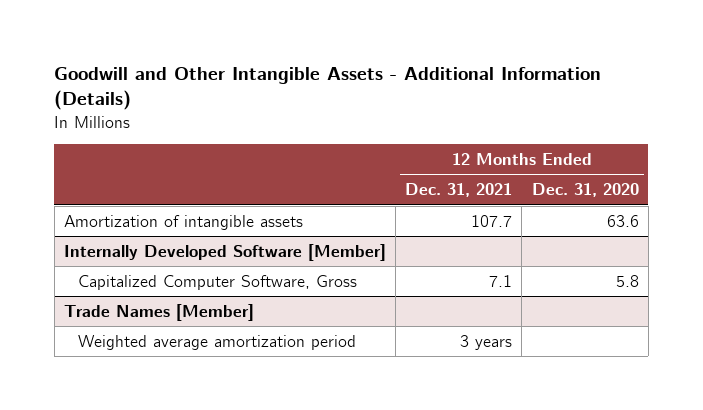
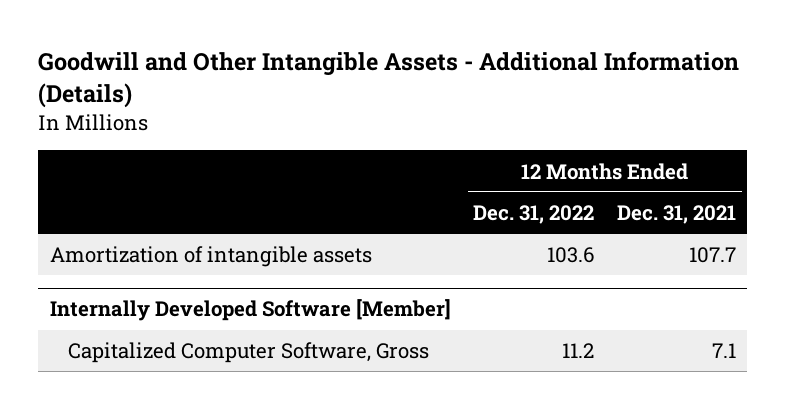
- | 12 Months Ended Dec. 31, 2021 | 12 Months Ended Dec. 31, 2020
+ | 12 Months Ended Dec. 31, 2022 | 12 Months Ended Dec. 31, 2021
- Trade Names [Member]
- Weighted average amortization period | 3 years |

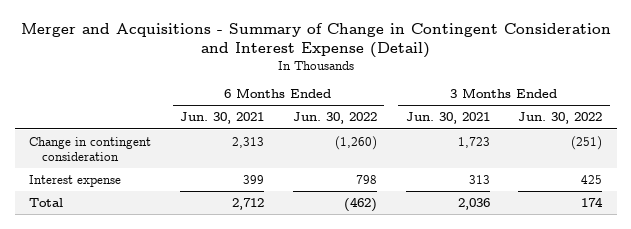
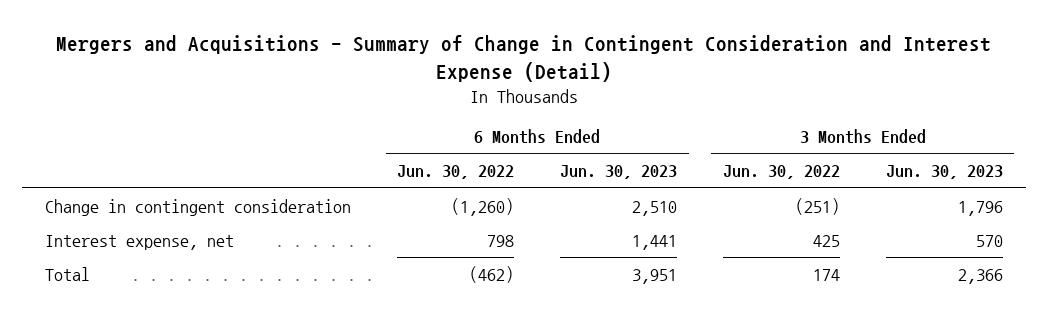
- Merger and Acquisitions - Summary of Change in Contingent Consideration and Interest Expense (Detail)
+ Mergers and Acquisitions - Summary of Change in Contingent Consideration and Interest Expense (Detail)
- | 6 Months Ended Jun. 30, 2021 | 6 Months Ended Jun. 30, 2022 | 3 Months Ended Jun. 30, 2021 | 3 Months Ended Jun. 30, 2022
+ | 6 Months Ended Jun. 30, 2022 | 6 Months Ended Jun. 30, 2023 | 3 Months Ended Jun. 30, 2022 | 3 Months Ended Jun. 30, 2023
- Interest expense | 399 | 798 | 313 | 425
+ Interest expense, net | 798 | 1,441 | 425 | 570

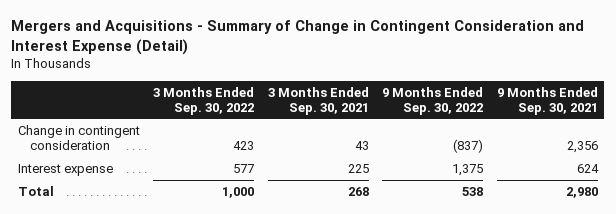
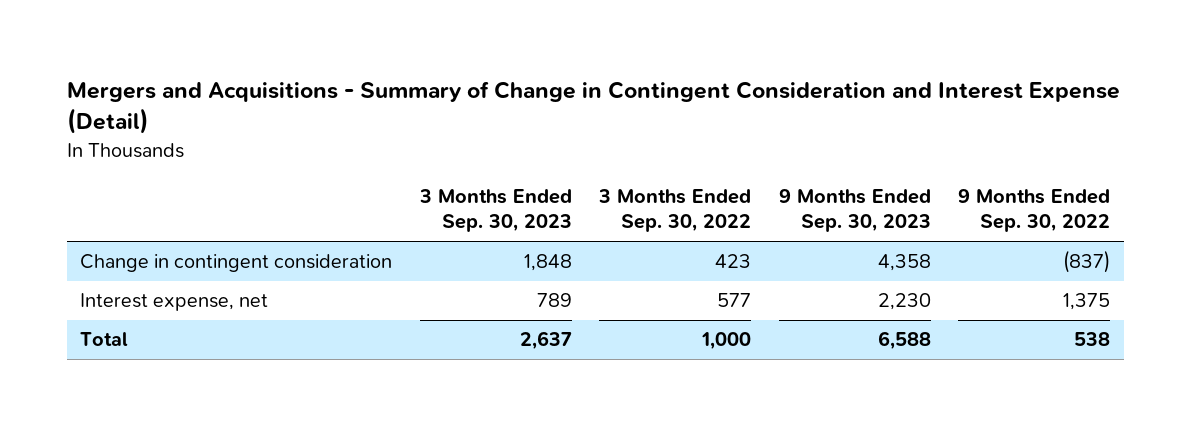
- | 3 Months Ended Sep. 30, 2022 | 3 Months Ended Sep. 30, 2021 | 9 Months Ended Sep. 30, 2022 | 9 Months Ended Sep. 30, 2021
+ | 3 Months Ended Sep. 30, 2023 | 3 Months Ended Sep. 30, 2022 | 9 Months Ended Sep. 30, 2023 | 9 Months Ended Sep. 30, 2022
- Interest expense | 577 | 225 | 1,375 | 624
+ Interest expense, net | 789 | 577 | 2,230 | 1,375

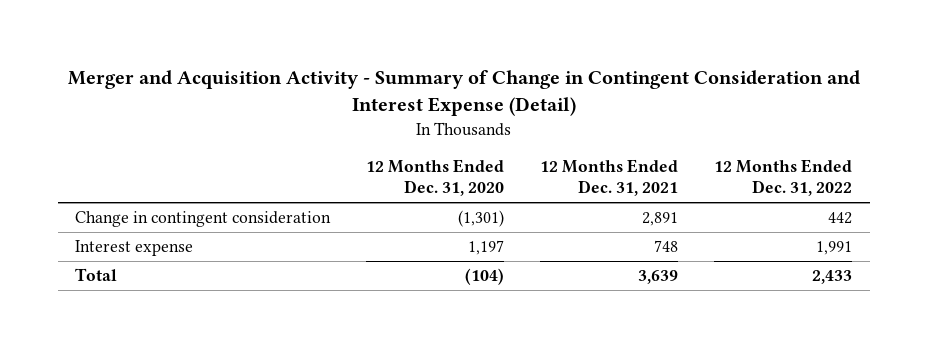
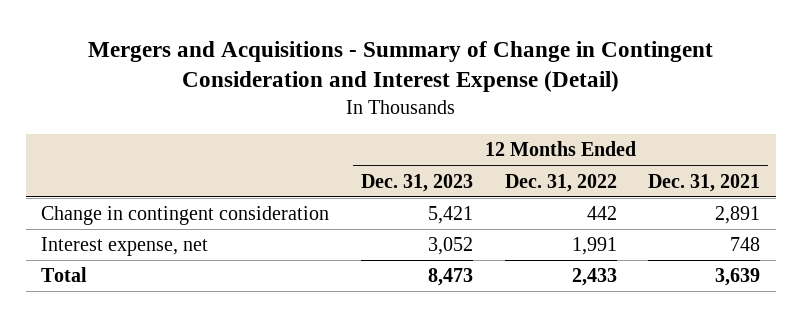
- Merger and Acquisition Activity - Summary of Change in Contingent Consideration and Interest Expense (Detail)
+ Mergers and Acquisitions - Summary of Change in Contingent Consideration and Interest Expense (Detail)
- | 12 Months Ended Dec. 31, 2020 | 12 Months Ended Dec. 31, 2021 | 12 Months Ended Dec. 31, 2022
+ | 12 Months Ended Dec. 31, 2023 | 12 Months Ended Dec. 31, 2022 | 12 Months Ended Dec. 31, 2021
- Interest expense | 1,197 | 748 | 1,991
+ Interest expense, net | 3,052 | 1,991 | 748

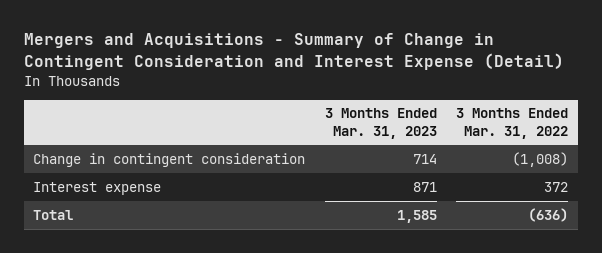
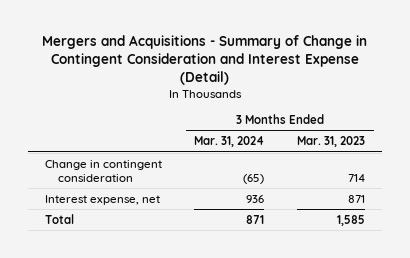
- | 3 Months Ended Mar. 31, 2023 | 3 Months Ended Mar. 31, 2022
+ | 3 Months Ended Mar. 31, 2024 | 3 Months Ended Mar. 31, 2023
- Interest expense | 871 | 372
+ Interest expense, net | 936 | 871

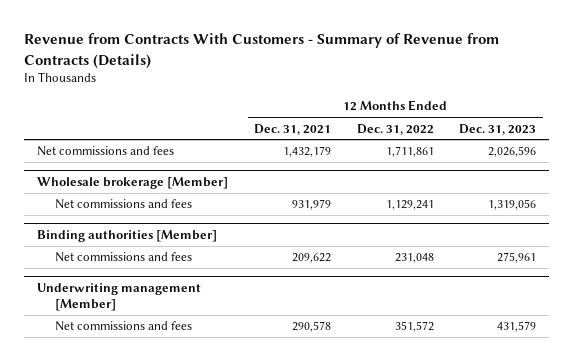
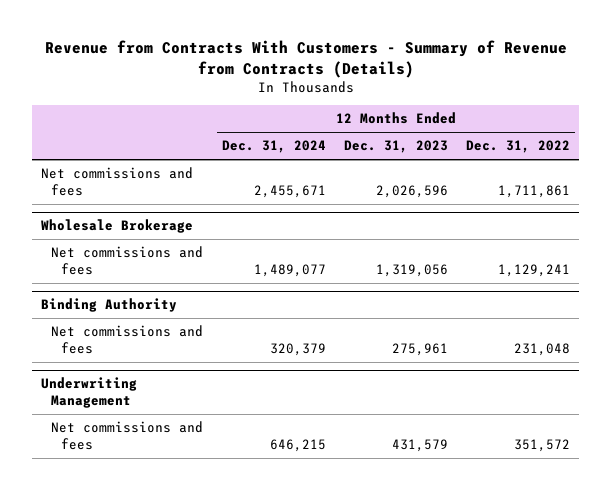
- | 12 Months Ended Dec. 31, 2021 | 12 Months Ended Dec. 31, 2022 | 12 Months Ended Dec. 31, 2023
+ | 12 Months Ended Dec. 31, 2024 | 12 Months Ended Dec. 31, 2023 | 12 Months Ended Dec. 31, 2022
- Wholesale brokerage [Member]
+ Wholesale Brokerage
- Binding authorities [Member]
+ Binding Authority
- Underwriting management [Member]
+ Underwriting Management

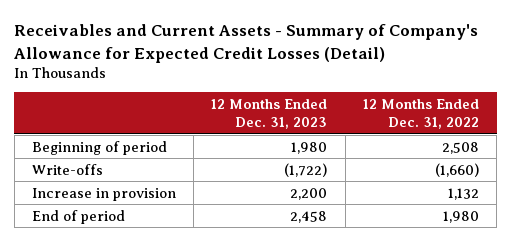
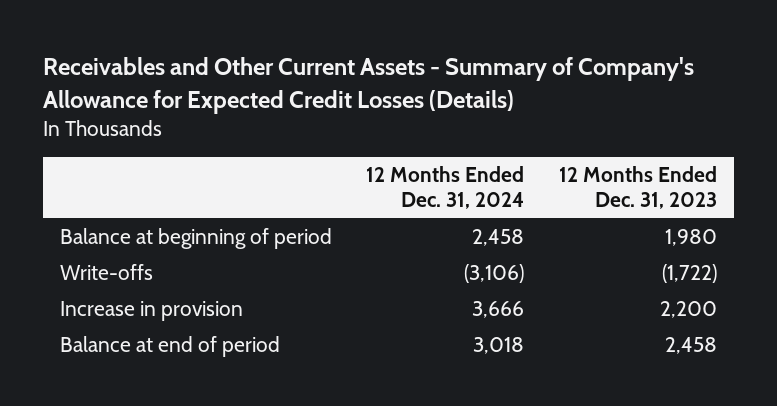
- Receivables and Current Assets - Summary of Company's Allowance for Expected Credit Losses (Detail)
+ Receivables and Other Current Assets - Summary of Company's Allowance for Expected Credit Losses (Details)
- | 12 Months Ended Dec. 31, 2023 | 12 Months Ended Dec. 31, 2022
+ | 12 Months Ended Dec. 31, 2024 | 12 Months Ended Dec. 31, 2023
- Beginning of period | 1,980 | 2,508
+ Balance at beginning of period | 2,458 | 1,980
- End of period | 2,458 | 1,980
+ Balance at end of period | 3,018 | 2,458

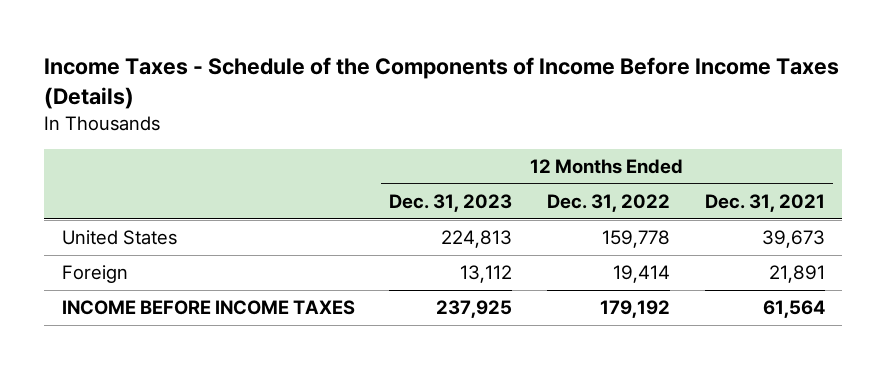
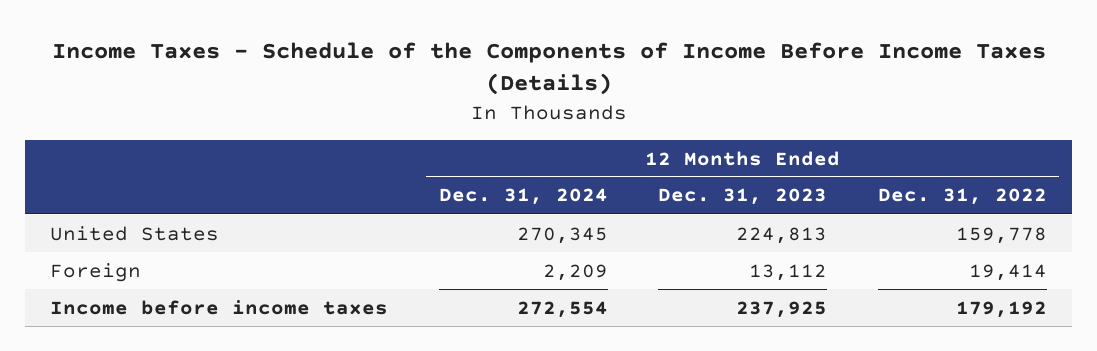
- | 12 Months Ended Dec. 31, 2023 | 12 Months Ended Dec. 31, 2022 | 12 Months Ended Dec. 31, 2021
+ | 12 Months Ended Dec. 31, 2024 | 12 Months Ended Dec. 31, 2023 | 12 Months Ended Dec. 31, 2022
- INCOME BEFORE INCOME TAXES | 237,925 | 179,192 | 61,564
+ Income before income taxes | 272,554 | 237,925 | 179,192

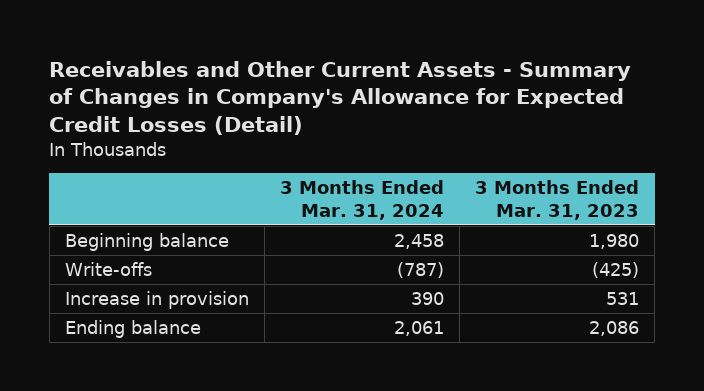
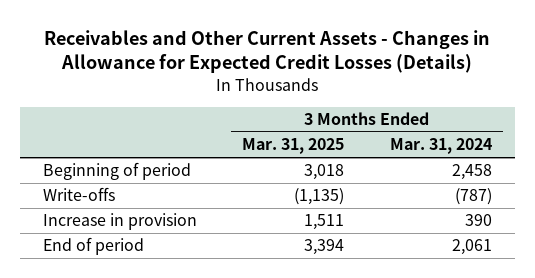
- Receivables and Other Current Assets - Summary of Changes in Company's Allowance for Expected Credit Losses (Detail)
+ Receivables and Other Current Assets - Changes in Allowance for Expected Credit Losses (Details)
- | 3 Months Ended Mar. 31, 2024 | 3 Months Ended Mar. 31, 2023
+ | 3 Months Ended Mar. 31, 2025 | 3 Months Ended Mar. 31, 2024
- Beginning balance | 2,458 | 1,980
+ Beginning of period | 3,018 | 2,458
- Ending balance | 2,061 | 2,086
+ End of period | 3,394 | 2,061

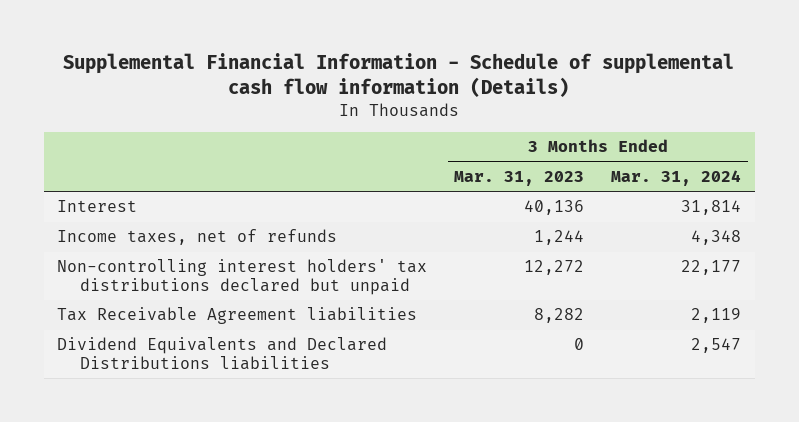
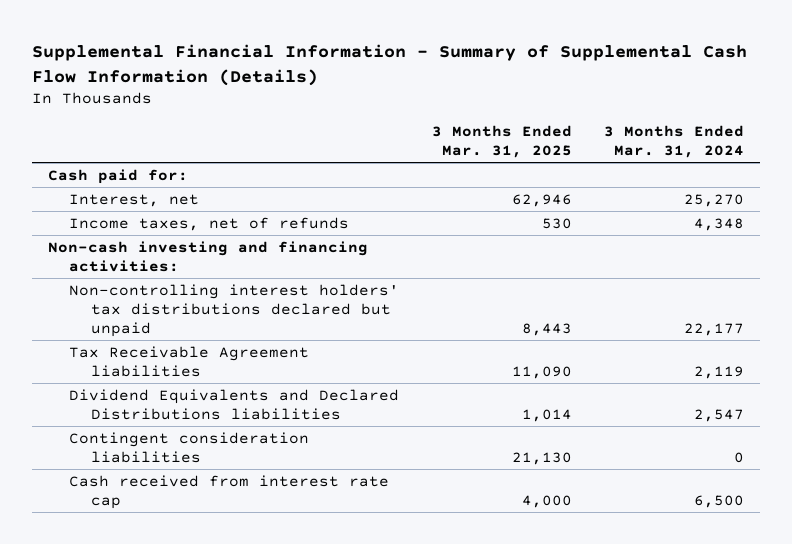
- Supplemental Financial Information - Schedule of supplemental cash flow information (Details)
+ Supplemental Financial Information - Summary of Supplemental Cash Flow Information (Details)
- | 3 Months Ended Mar. 31, 2023 | 3 Months Ended Mar. 31, 2024
+ | 3 Months Ended Mar. 31, 2025 | 3 Months Ended Mar. 31, 2024
- Interest | 40,136 | 31,814
+ Cash paid for:
+ Interest, net | 62,946 | 25,270
+ Non-cash investing and financing activities:
+ Contingent consideration liabilities | 21,130 | 0
+ Cash received from interest rate cap | 4,000 | 6,500

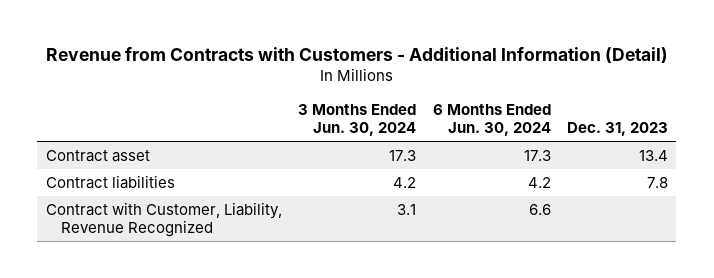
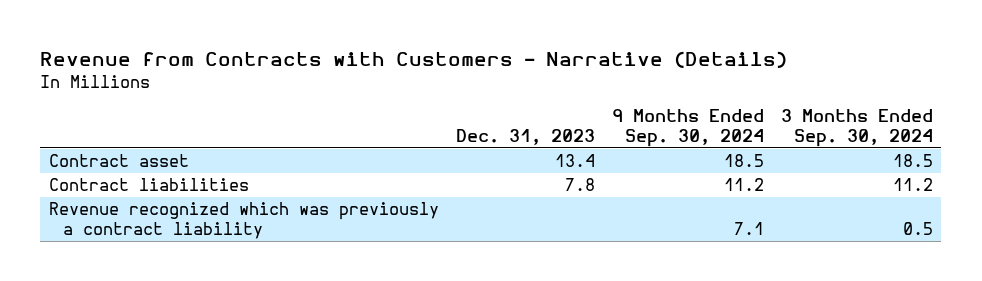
- Revenue from Contracts with Customers - Additional Information (Detail)
+ Revenue from Contracts with Customers - Narrative (Details)
- | 3 Months Ended Jun. 30, 2024 | 6 Months Ended Jun. 30, 2024 | Dec. 31, 2023
+ | Dec. 31, 2023 | 9 Months Ended Sep. 30, 2024 | 3 Months Ended Sep. 30, 2024
- Contract with Customer, Liability, Revenue Recognized | 3.1 | 6.6 |
+ Revenue recognized which was previously a contract liability | | 7.1 | 0.5

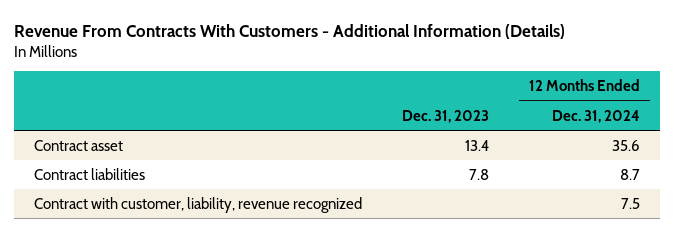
- Revenue from Contracts with Customers - Narrative (Details)
+ Revenue From Contracts With Customers - Additional Information (Details)
- | Dec. 31, 2023 | 9 Months Ended Sep. 30, 2024 | 3 Months Ended Sep. 30, 2024
+ | Dec. 31, 2023 | 12 Months Ended Dec. 31, 2024
- Revenue recognized which was previously a contract liability | | 7.1 | 0.5
+ Contract with customer, liability, revenue recognized | | 7.5

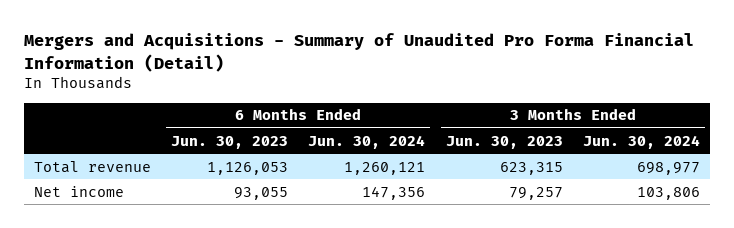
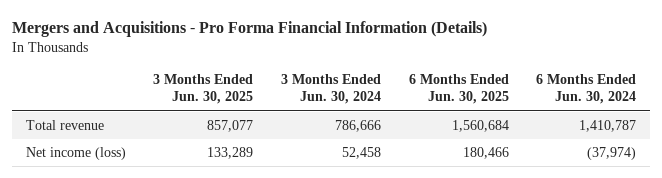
- Mergers and Acquisitions - Summary of Unaudited Pro Forma Financial Information (Detail)
+ Mergers and Acquisitions - Pro Forma Financial Information (Details)
- | 6 Months Ended Jun. 30, 2023 | 6 Months Ended Jun. 30, 2024 | 3 Months Ended Jun. 30, 2023 | 3 Months Ended Jun. 30, 2024
+ | 3 Months Ended Jun. 30, 2025 | 3 Months Ended Jun. 30, 2024 | 6 Months Ended Jun. 30, 2025 | 6 Months Ended Jun. 30, 2024
- Total revenue | 1,126,053 | 1,260,121 | 623,315 | 698,977
- Net income | 93,055 | 147,356 | 79,257 | 103,806
+ Total revenue | 857,077 | 786,666 | 1,560,684 | 1,410,787
+ Net income (loss) | 133,289 | 52,458 | 180,466 | (37,974)

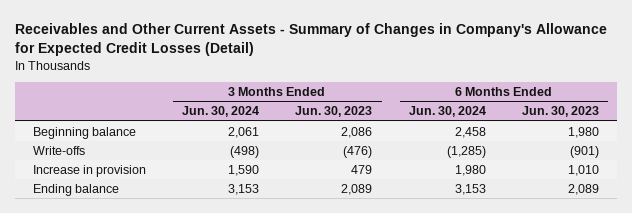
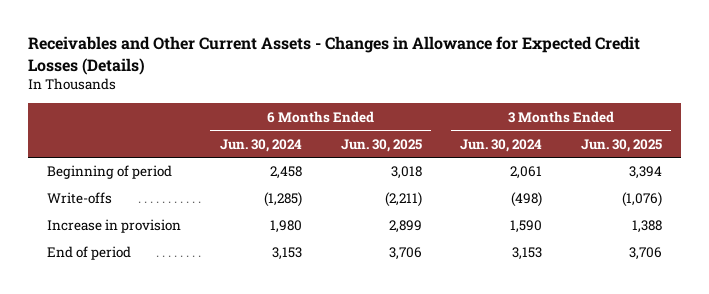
- Receivables and Other Current Assets - Summary of Changes in Company's Allowance for Expected Credit Losses (Detail)
+ Receivables and Other Current Assets - Changes in Allowance for Expected Credit Losses (Details)
- | 3 Months Ended Jun. 30, 2024 | 3 Months Ended Jun. 30, 2023 | 6 Months Ended Jun. 30, 2024 | 6 Months Ended Jun. 30, 2023
+ | 6 Months Ended Jun. 30, 2024 | 6 Months Ended Jun. 30, 2025 | 3 Months Ended Jun. 30, 2024 | 3 Months Ended Jun. 30, 2025
- Beginning balance | 2,061 | 2,086 | 2,458 | 1,980
+ Beginning of period | 2,458 | 3,018 | 2,061 | 3,394
- Ending balance | 3,153 | 2,089 | 3,153 | 2,089
+ End of period | 3,153 | 3,706 | 3,153 | 3,706

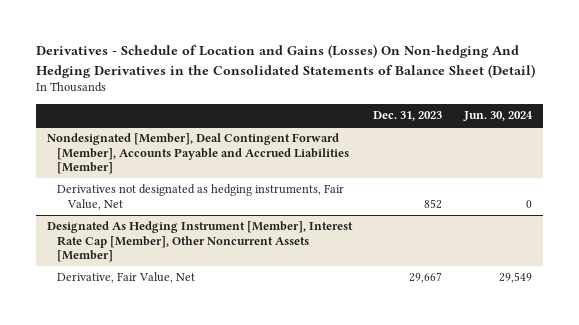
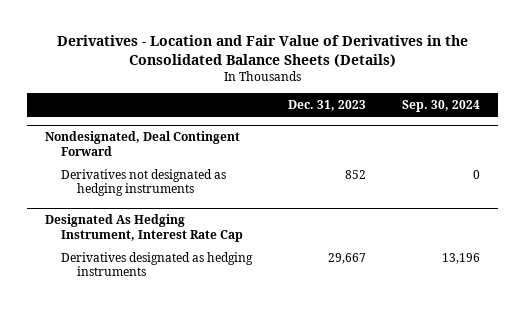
- Derivatives - Schedule of Location and Gains (Losses) On Non-hedging And Hedging Derivatives in the Consolidated Statements of Balance Sheet (Detail)
+ Derivatives - Location and Fair Value of Derivatives in the Consolidated Balance Sheets (Details)
- | Dec. 31, 2023 | Jun. 30, 2024
+ | Dec. 31, 2023 | Sep. 30, 2024
- Nondesignated [Member], Deal Contingent Forward [Member], Accounts Payable and Accrued Liabilities [Member]
- Derivatives not designated as hedging instruments, Fair Value, Net | 852 | 0
- Designated As Hedging Instrument [Member], Interest Rate Cap [Member], Other Noncurrent Assets [Member]
- Derivative, Fair Value, Net | 29,667 | 29,549
+ Nondesignated, Deal Contingent Forward
+ Derivatives not designated as hedging instruments | 852 | 0
+ Designated As Hedging Instrument, Interest Rate Cap
+ Derivatives designated as hedging instruments | 29,667 | 13,196

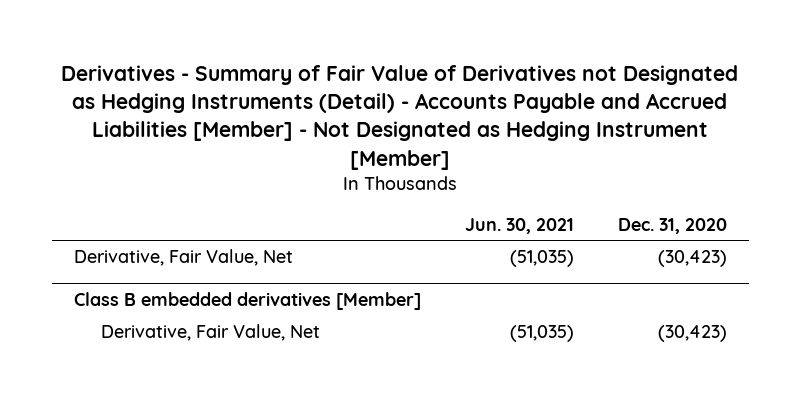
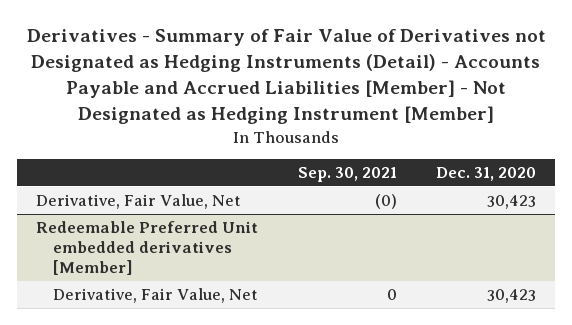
- | Jun. 30, 2021 | Dec. 31, 2020
+ | Sep. 30, 2021 | Dec. 31, 2020
- Derivative, Fair Value, Net | (51,035) | (30,423)
- Class B embedded derivatives [Member]
- Derivative, Fair Value, Net | (51,035) | (30,423)
+ Derivative, Fair Value, Net | (0) | 30,423
+ Redeemable Preferred Unit embedded derivatives [Member]
+ Derivative, Fair Value, Net | 0 | 30,423

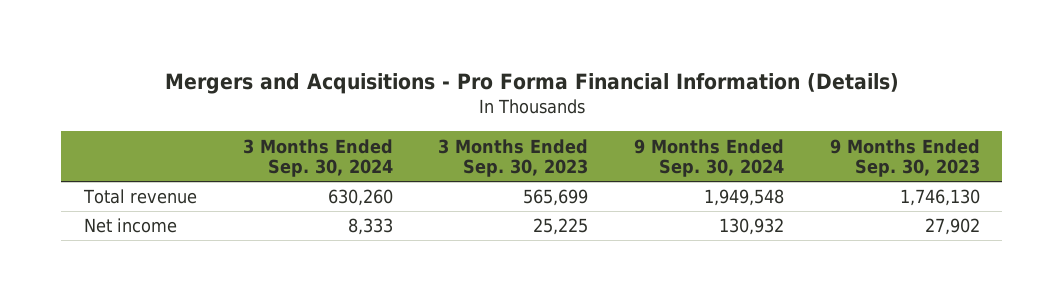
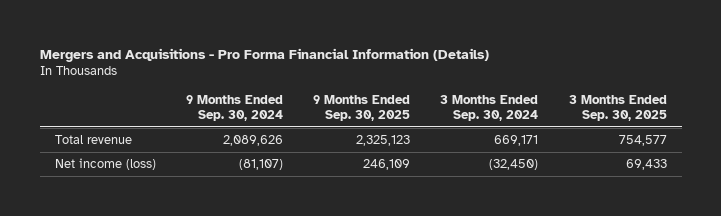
- | 3 Months Ended Sep. 30, 2024 | 3 Months Ended Sep. 30, 2023 | 9 Months Ended Sep. 30, 2024 | 9 Months Ended Sep. 30, 2023
+ | 9 Months Ended Sep. 30, 2024 | 9 Months Ended Sep. 30, 2025 | 3 Months Ended Sep. 30, 2024 | 3 Months Ended Sep. 30, 2025
- Total revenue | 630,260 | 565,699 | 1,949,548 | 1,746,130
- Net income | 8,333 | 25,225 | 130,932 | 27,902
+ Total revenue | 2,089,626 | 2,325,123 | 669,171 | 754,577
+ Net income (loss) | (81,107) | 246,109 | (32,450) | 69,433

